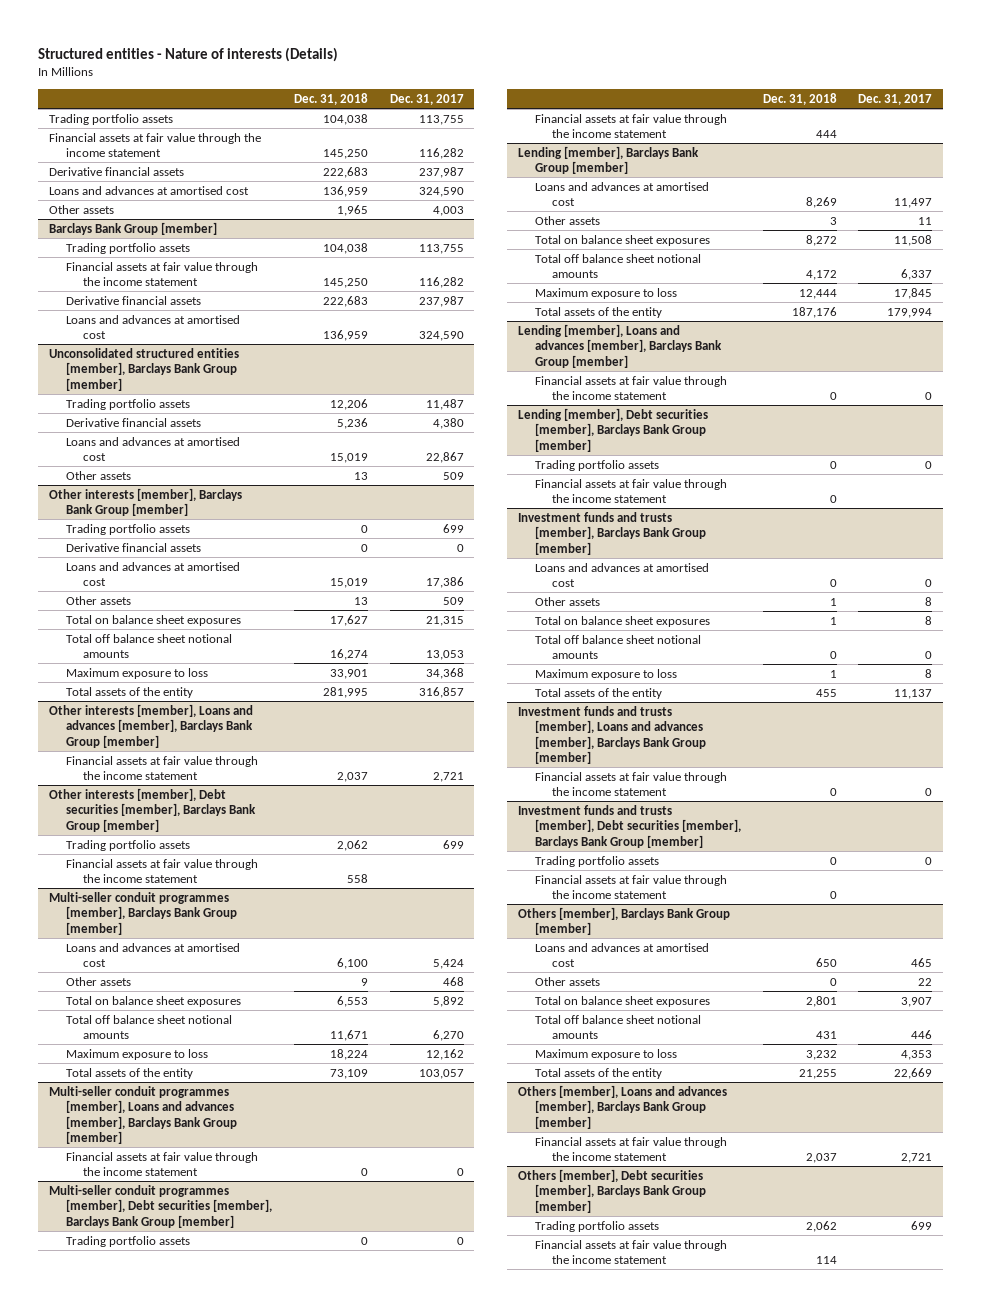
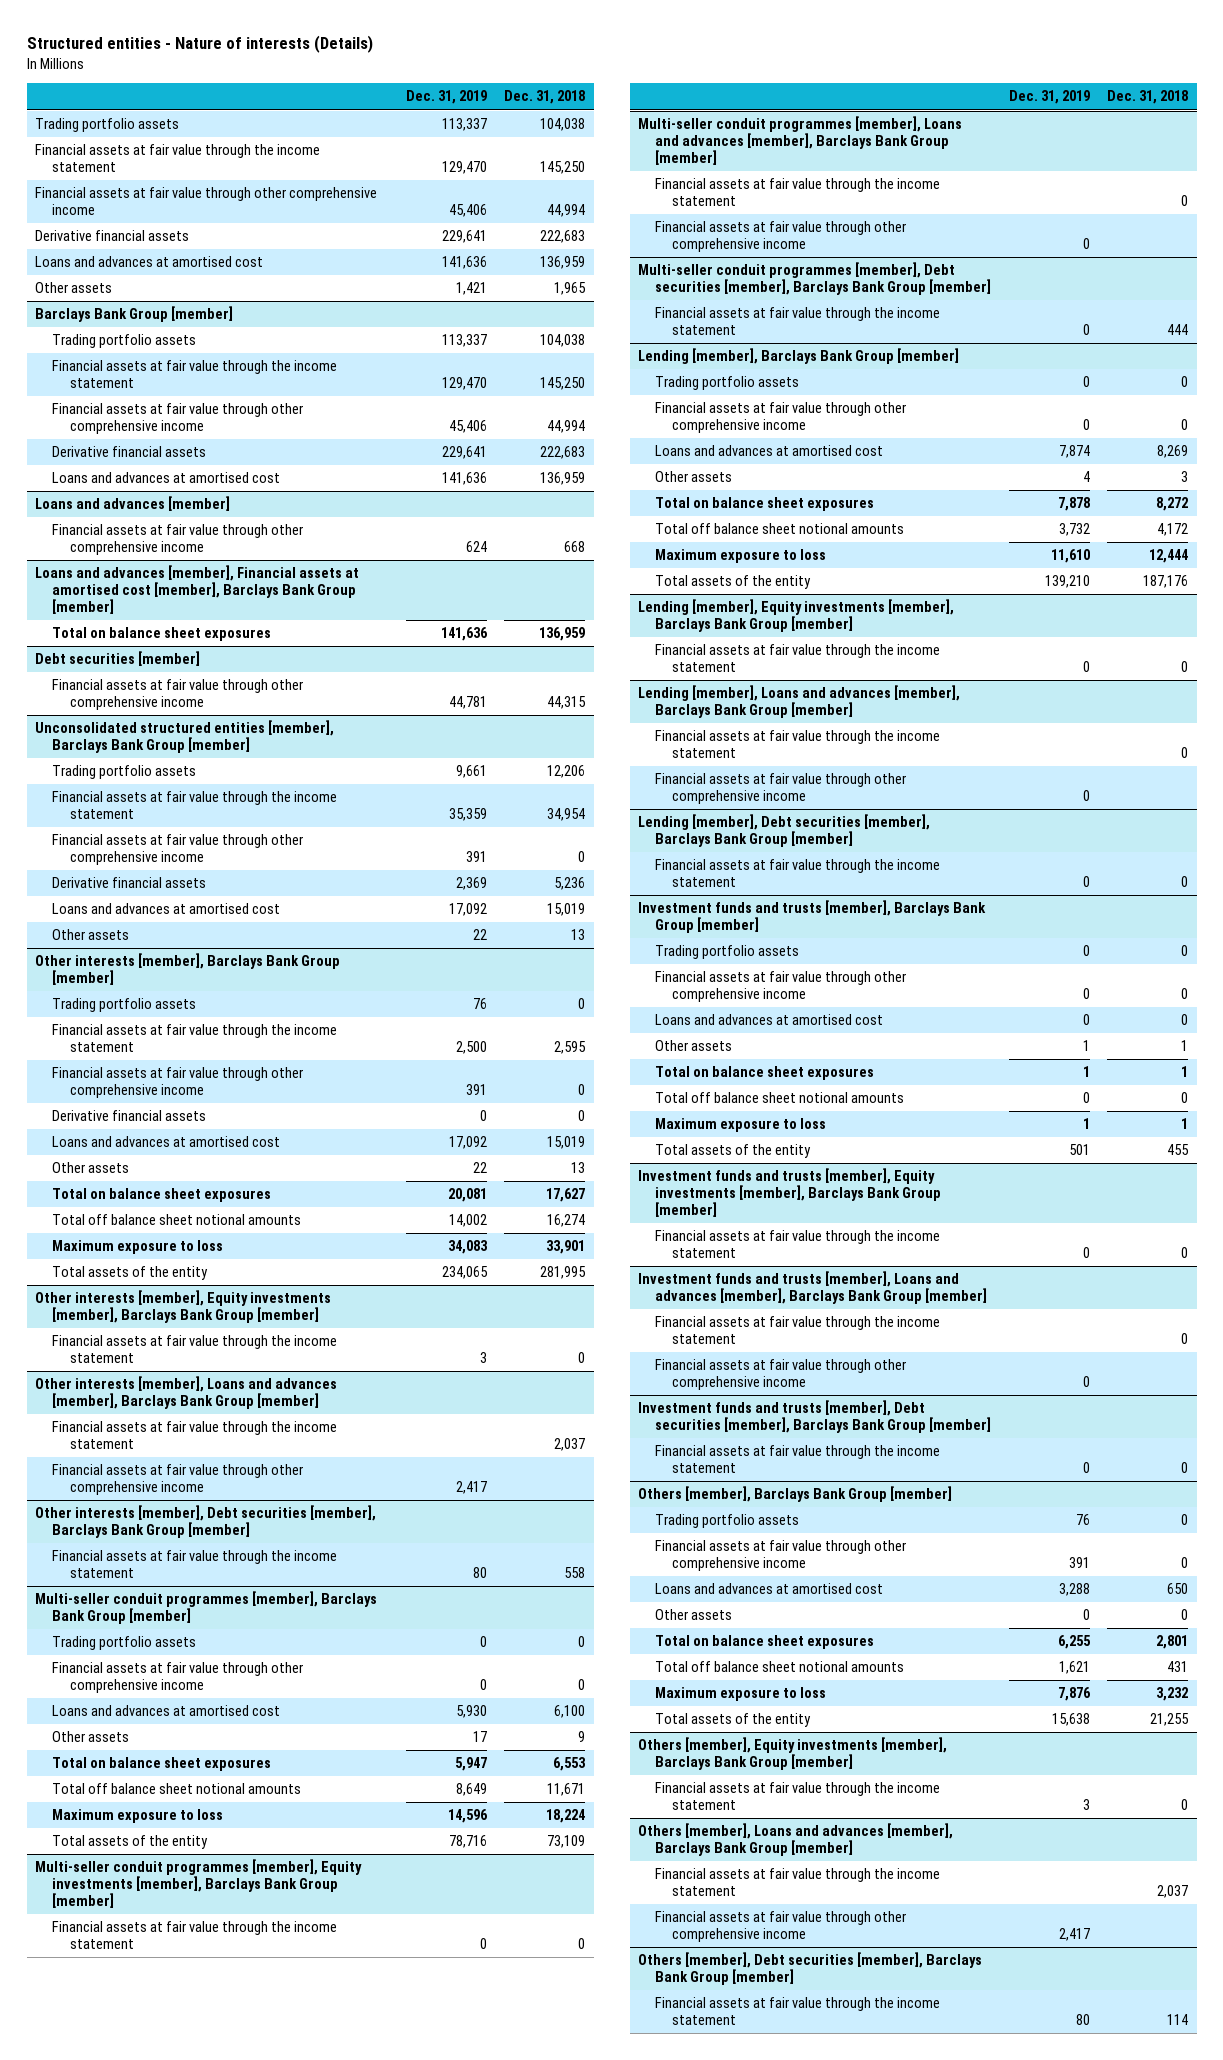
- | Dec. 31, 2018 | Dec. 31, 2017
+ | Dec. 31, 2019 | Dec. 31, 2018
+ Financial assets at fair value through other comprehensive income | 45,406 | 44,994
@ Barclays Bank Group [member]
+ Financial assets at fair value through other comprehensive income | 45,406 | 44,994
+ Loans and advances [member]
+ Financial assets at fair value through other comprehensive income | 624 | 668
+ Loans and advances [member], Financial assets at amortised cost [member], Barclays Bank Group [member]
+ Total on balance sheet exposures | 141,636 | 136,959
+ Debt securities [member]
+ Financial assets at fair value through other comprehensive income | 44,781 | 44,315
@ Unconsolidated structured entities [member], Barclays Bank Group [member]
+ Financial assets at fair value through the income statement | 35,359 | 34,954
+ Financial assets at fair value through other comprehensive income | 391 | 0
@ Other interests [member], Barclays Bank Group [member]
+ Financial assets at fair value through the income statement | 2,500 | 2,595
+ Financial assets at fair value through other comprehensive income | 391 | 0
+ Other interests [member], Equity investments [member], Barclays Bank Group [member]
+ Financial assets at fair value through the income statement | 3 | 0
@ Other interests [member], Loans and advances [member], Barclays Bank Group [member]
+ Financial assets at fair value through other comprehensive income | 2,417 |
@ Other interests [member], Debt securities [member], Barclays Bank Group [member]
- Trading portfolio assets | 2,062 | 699
@ Multi-seller conduit programmes [member], Barclays Bank Group [member]
+ Trading portfolio assets | 0 | 0
+ Financial assets at fair value through other comprehensive income | 0 | 0
+ Multi-seller conduit programmes [member], Equity investments [member], Barclays Bank Group [member]
+ Financial assets at fair value through the income statement | 0 | 0
@ Multi-seller conduit programmes [member], Loans and advances [member], Barclays Bank Group [member]
+ Financial assets at fair value through other comprehensive income | 0 |
@ Multi-seller conduit programmes [member], Debt securities [member], Barclays Bank Group [member]
- Trading portfolio assets | 0 | 0
@ Lending [member], Barclays Bank Group [member]
+ Trading portfolio assets | 0 | 0
+ Financial assets at fair value through other comprehensive income | 0 | 0
+ Lending [member], Equity investments [member], Barclays Bank Group [member]
+ Financial assets at fair value through the income statement | 0 | 0
@ Lending [member], Loans and advances [member], Barclays Bank Group [member]
+ Financial assets at fair value through other comprehensive income | 0 |
@ Lending [member], Debt securities [member], Barclays Bank Group [member]
- Trading portfolio assets | 0 | 0
@ Investment funds and trusts [member], Barclays Bank Group [member]
+ Trading portfolio assets | 0 | 0
+ Financial assets at fair value through other comprehensive income | 0 | 0
+ Investment funds and trusts [member], Equity investments [member], Barclays Bank Group [member]
+ Financial assets at fair value through the income statement | 0 | 0
@ Investment funds and trusts [member], Loans and advances [member], Barclays Bank Group [member]
+ Financial assets at fair value through other comprehensive income | 0 |
@ Investment funds and trusts [member], Debt securities [member], Barclays Bank Group [member]
- Trading portfolio assets | 0 | 0
@ Others [member], Barclays Bank Group [member]
+ Trading portfolio assets | 76 | 0
+ Financial assets at fair value through other comprehensive income | 391 | 0
+ Others [member], Equity investments [member], Barclays Bank Group [member]
+ Financial assets at fair value through the income statement | 3 | 0
@ Others [member], Loans and advances [member], Barclays Bank Group [member]
+ Financial assets at fair value through other comprehensive income | 2,417 |
@ Others [member], Debt securities [member], Barclays Bank Group [member]
- Trading portfolio assets | 2,062 | 699

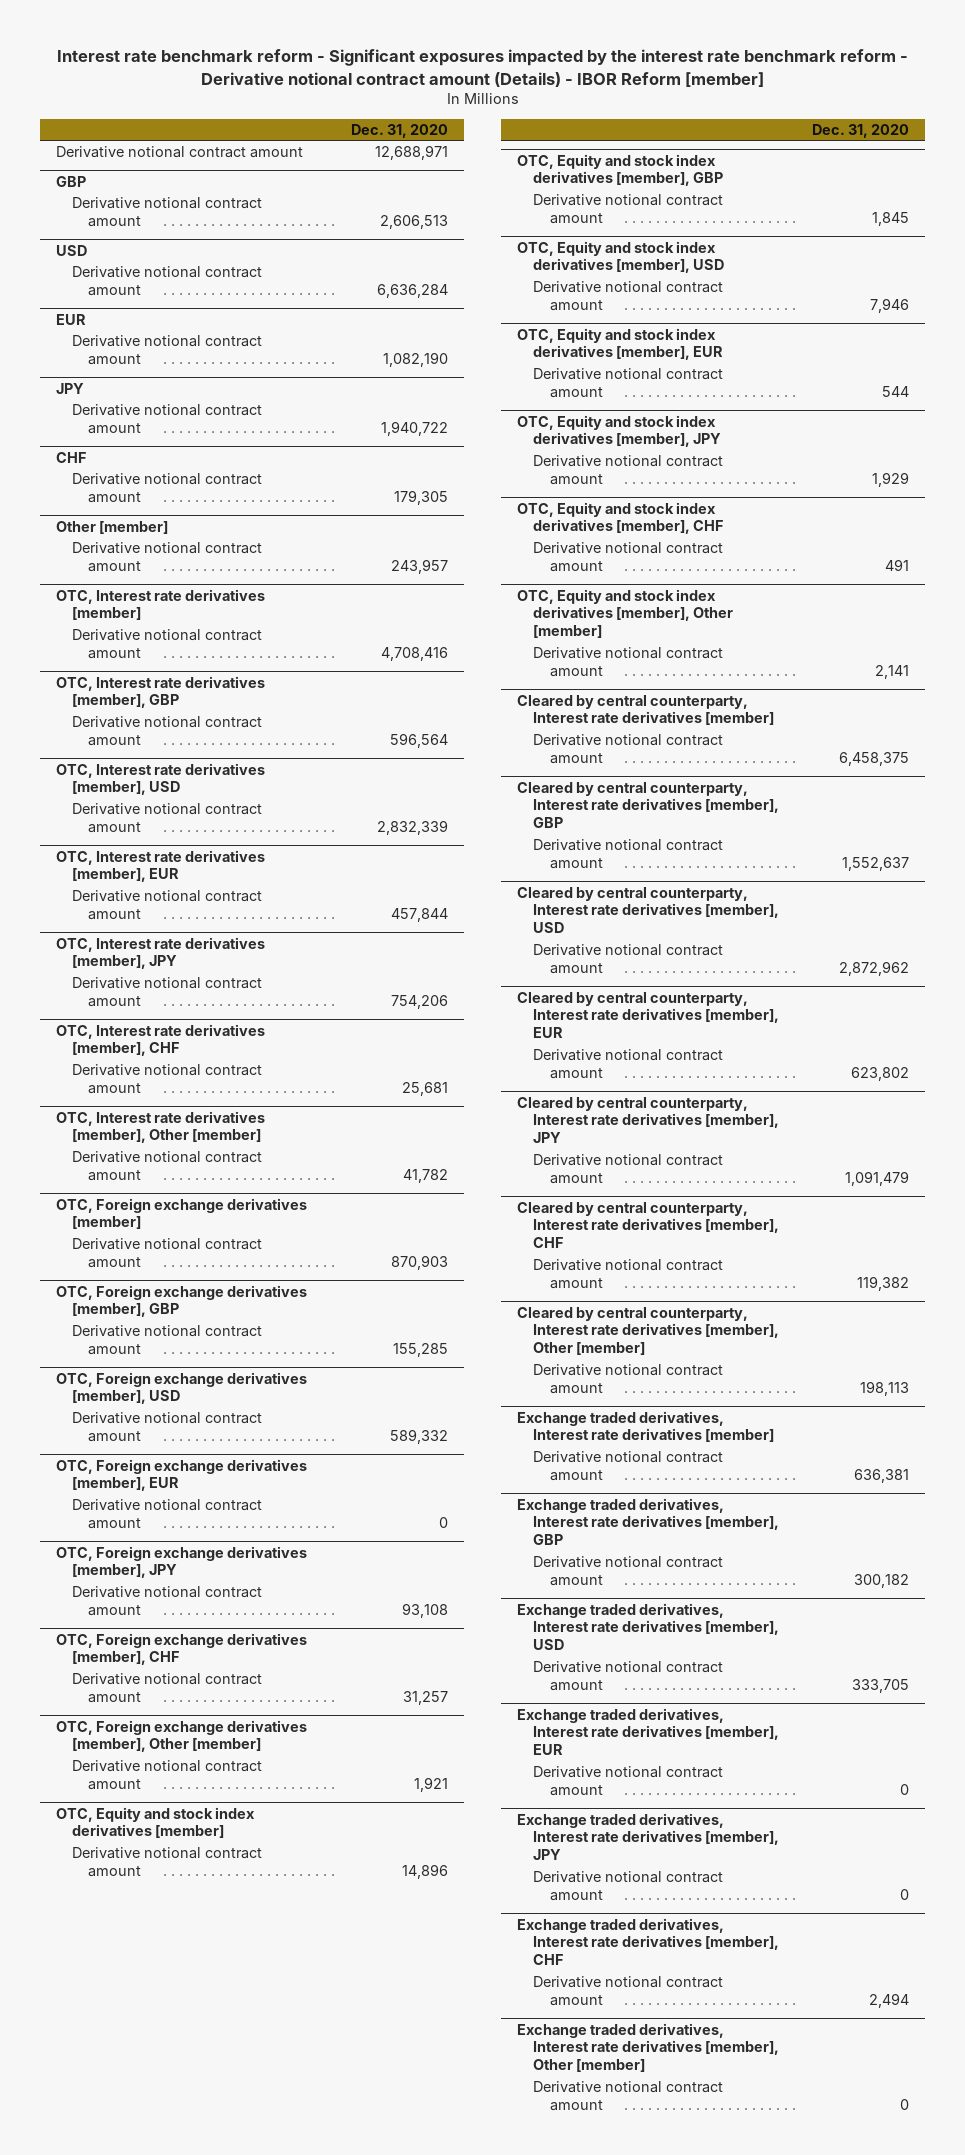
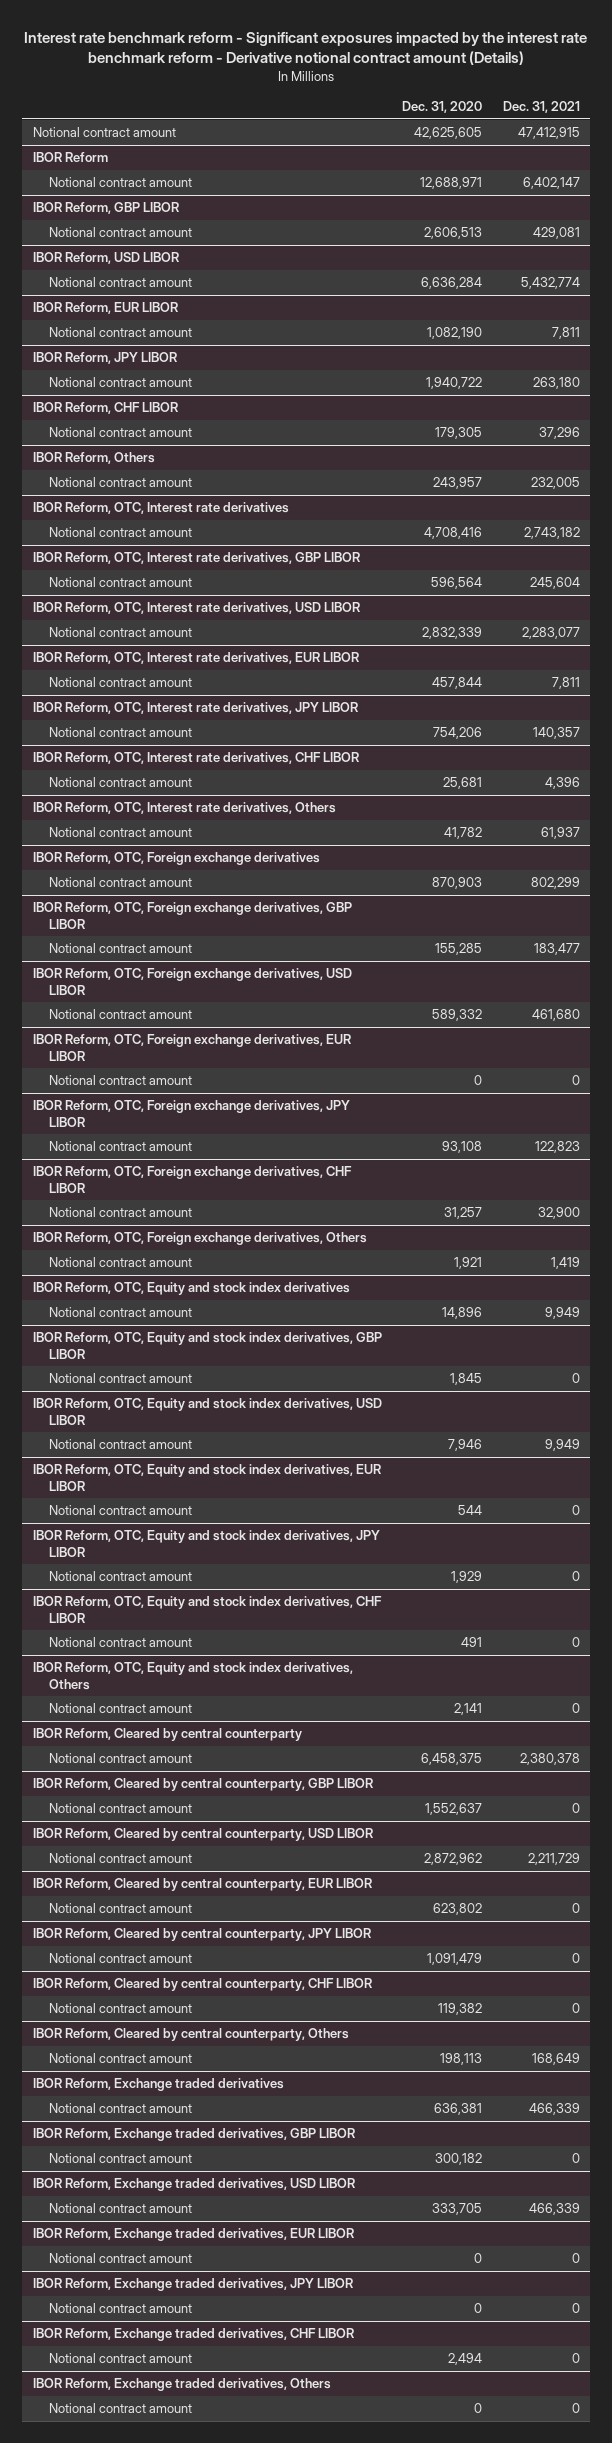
- Interest rate benchmark reform - Significant exposures impacted by the interest rate benchmark reform - Derivative notional contract amount (Details) - IBOR Reform [member]
+ Interest rate benchmark reform - Significant exposures impacted by the interest rate benchmark reform - Derivative notional contract amount (Details)
- | Dec. 31, 2020
+ | Dec. 31, 2020 | Dec. 31, 2021
- Derivative notional contract amount | 12,688,971
- GBP
- Derivative notional contract amount | 2,606,513
- USD
- Derivative notional contract amount | 6,636,284
- EUR
- Derivative notional contract amount | 1,082,190
- JPY
- Derivative notional contract amount | 1,940,722
- CHF
- Derivative notional contract amount | 179,305
- Other [member]
- Derivative notional contract amount | 243,957
- OTC, Interest rate derivatives [member]
- Derivative notional contract amount | 4,708,416
- OTC, Interest rate derivatives [member], GBP
- Derivative notional contract amount | 596,564
- OTC, Interest rate derivatives [member], USD
- Derivative notional contract amount | 2,832,339
- OTC, Interest rate derivatives [member], EUR
- Derivative notional contract amount | 457,844
- OTC, Interest rate derivatives [member], JPY
- Derivative notional contract amount | 754,206
- OTC, Interest rate derivatives [member], CHF
- Derivative notional contract amount | 25,681
- OTC, Interest rate derivatives [member], Other [member]
- Derivative notional contract amount | 41,782
- OTC, Foreign exchange derivatives [member]
- Derivative notional contract amount | 870,903
- OTC, Foreign exchange derivatives [member], GBP
- Derivative notional contract amount | 155,285
- OTC, Foreign exchange derivatives [member], USD
- Derivative notional contract amount | 589,332
- OTC, Foreign exchange derivatives [member], EUR
- Derivative notional contract amount | 0
- OTC, Foreign exchange derivatives [member], JPY
- Derivative notional contract amount | 93,108
- OTC, Foreign exchange derivatives [member], CHF
- Derivative notional contract amount | 31,257
- OTC, Foreign exchange derivatives [member], Other [member]
- Derivative notional contract amount | 1,921
- OTC, Equity and stock index derivatives [member]
- Derivative notional contract amount | 14,896
- OTC, Equity and stock index derivatives [member], GBP
- Derivative notional contract amount | 1,845
- OTC, Equity and stock index derivatives [member], USD
- Derivative notional contract amount | 7,946
- OTC, Equity and stock index derivatives [member], EUR
- Derivative notional contract amount | 544
- OTC, Equity and stock index derivatives [member], JPY
- Derivative notional contract amount | 1,929
- OTC, Equity and stock index derivatives [member], CHF
- Derivative notional contract amount | 491
- OTC, Equity and stock index derivatives [member], Other [member]
- Derivative notional contract amount | 2,141
- Cleared by central counterparty, Interest rate derivatives [member]
- Derivative notional contract amount | 6,458,375
- Cleared by central counterparty, Interest rate derivatives [member], GBP
- Derivative notional contract amount | 1,552,637
- Cleared by central counterparty, Interest rate derivatives [member], USD
- Derivative notional contract amount | 2,872,962
- Cleared by central counterparty, Interest rate derivatives [member], EUR
- Derivative notional contract amount | 623,802
- Cleared by central counterparty, Interest rate derivatives [member], JPY
- Derivative notional contract amount | 1,091,479
- Cleared by central counterparty, Interest rate derivatives [member], CHF
- Derivative notional contract amount | 119,382
- Cleared by central counterparty, Interest rate derivatives [member], Other [member]
- Derivative notional contract amount | 198,113
- Exchange traded derivatives, Interest rate derivatives [member]
- Derivative notional contract amount | 636,381
- Exchange traded derivatives, Interest rate derivatives [member], GBP
- Derivative notional contract amount | 300,182
- Exchange traded derivatives, Interest rate derivatives [member], USD
- Derivative notional contract amount | 333,705
- Exchange traded derivatives, Interest rate derivatives [member], EUR
- Derivative notional contract amount | 0
- Exchange traded derivatives, Interest rate derivatives [member], JPY
- Derivative notional contract amount | 0
- Exchange traded derivatives, Interest rate derivatives [member], CHF
- Derivative notional contract amount | 2,494
- Exchange traded derivatives, Interest rate derivatives [member], Other [member]
- Derivative notional contract amount | 0
+ Notional contract amount | 42,625,605 | 47,412,915
+ IBOR Reform
+ Notional contract amount | 12,688,971 | 6,402,147
+ IBOR Reform, GBP LIBOR
+ Notional contract amount | 2,606,513 | 429,081
+ IBOR Reform, USD LIBOR
+ Notional contract amount | 6,636,284 | 5,432,774
+ IBOR Reform, EUR LIBOR
+ Notional contract amount | 1,082,190 | 7,811
+ IBOR Reform, JPY LIBOR
+ Notional contract amount | 1,940,722 | 263,180
+ IBOR Reform, CHF LIBOR
+ Notional contract amount | 179,305 | 37,296
+ IBOR Reform, Others
+ Notional contract amount | 243,957 | 232,005
+ IBOR Reform, OTC, Interest rate derivatives
+ Notional contract amount | 4,708,416 | 2,743,182
+ IBOR Reform, OTC, Interest rate derivatives, GBP LIBOR
+ Notional contract amount | 596,564 | 245,604
+ IBOR Reform, OTC, Interest rate derivatives, USD LIBOR
+ Notional contract amount | 2,832,339 | 2,283,077
+ IBOR Reform, OTC, Interest rate derivatives, EUR LIBOR
+ Notional contract amount | 457,844 | 7,811
+ IBOR Reform, OTC, Interest rate derivatives, JPY LIBOR
+ Notional contract amount | 754,206 | 140,357
+ IBOR Reform, OTC, Interest rate derivatives, CHF LIBOR
+ Notional contract amount | 25,681 | 4,396
+ IBOR Reform, OTC, Interest rate derivatives, Others
+ Notional contract amount | 41,782 | 61,937
+ IBOR Reform, OTC, Foreign exchange derivatives
+ Notional contract amount | 870,903 | 802,299
+ IBOR Reform, OTC, Foreign exchange derivatives, GBP LIBOR
+ Notional contract amount | 155,285 | 183,477
+ IBOR Reform, OTC, Foreign exchange derivatives, USD LIBOR
+ Notional contract amount | 589,332 | 461,680
+ IBOR Reform, OTC, Foreign exchange derivatives, EUR LIBOR
+ Notional contract amount | 0 | 0
+ IBOR Reform, OTC, Foreign exchange derivatives, JPY LIBOR
+ Notional contract amount | 93,108 | 122,823
+ IBOR Reform, OTC, Foreign exchange derivatives, CHF LIBOR
+ Notional contract amount | 31,257 | 32,900
+ IBOR Reform, OTC, Foreign exchange derivatives, Others
+ Notional contract amount | 1,921 | 1,419
+ IBOR Reform, OTC, Equity and stock index derivatives
+ Notional contract amount | 14,896 | 9,949
+ IBOR Reform, OTC, Equity and stock index derivatives, GBP LIBOR
+ Notional contract amount | 1,845 | 0
+ IBOR Reform, OTC, Equity and stock index derivatives, USD LIBOR
+ Notional contract amount | 7,946 | 9,949
+ IBOR Reform, OTC, Equity and stock index derivatives, EUR LIBOR
+ Notional contract amount | 544 | 0
+ IBOR Reform, OTC, Equity and stock index derivatives, JPY LIBOR
+ Notional contract amount | 1,929 | 0
+ IBOR Reform, OTC, Equity and stock index derivatives, CHF LIBOR
+ Notional contract amount | 491 | 0
+ IBOR Reform, OTC, Equity and stock index derivatives, Others
+ Notional contract amount | 2,141 | 0
+ IBOR Reform, Cleared by central counterparty
+ Notional contract amount | 6,458,375 | 2,380,378
+ IBOR Reform, Cleared by central counterparty, GBP LIBOR
+ Notional contract amount | 1,552,637 | 0
+ IBOR Reform, Cleared by central counterparty, USD LIBOR
+ Notional contract amount | 2,872,962 | 2,211,729
+ IBOR Reform, Cleared by central counterparty, EUR LIBOR
+ Notional contract amount | 623,802 | 0
+ IBOR Reform, Cleared by central counterparty, JPY LIBOR
+ Notional contract amount | 1,091,479 | 0
+ IBOR Reform, Cleared by central counterparty, CHF LIBOR
+ Notional contract amount | 119,382 | 0
+ IBOR Reform, Cleared by central counterparty, Others
+ Notional contract amount | 198,113 | 168,649
+ IBOR Reform, Exchange traded derivatives
+ Notional contract amount | 636,381 | 466,339
+ IBOR Reform, Exchange traded derivatives, GBP LIBOR
+ Notional contract amount | 300,182 | 0
+ IBOR Reform, Exchange traded derivatives, USD LIBOR
+ Notional contract amount | 333,705 | 466,339
+ IBOR Reform, Exchange traded derivatives, EUR LIBOR
+ Notional contract amount | 0 | 0
+ IBOR Reform, Exchange traded derivatives, JPY LIBOR
+ Notional contract amount | 0 | 0
+ IBOR Reform, Exchange traded derivatives, CHF LIBOR
+ Notional contract amount | 2,494 | 0
+ IBOR Reform, Exchange traded derivatives, Others
+ Notional contract amount | 0 | 0

